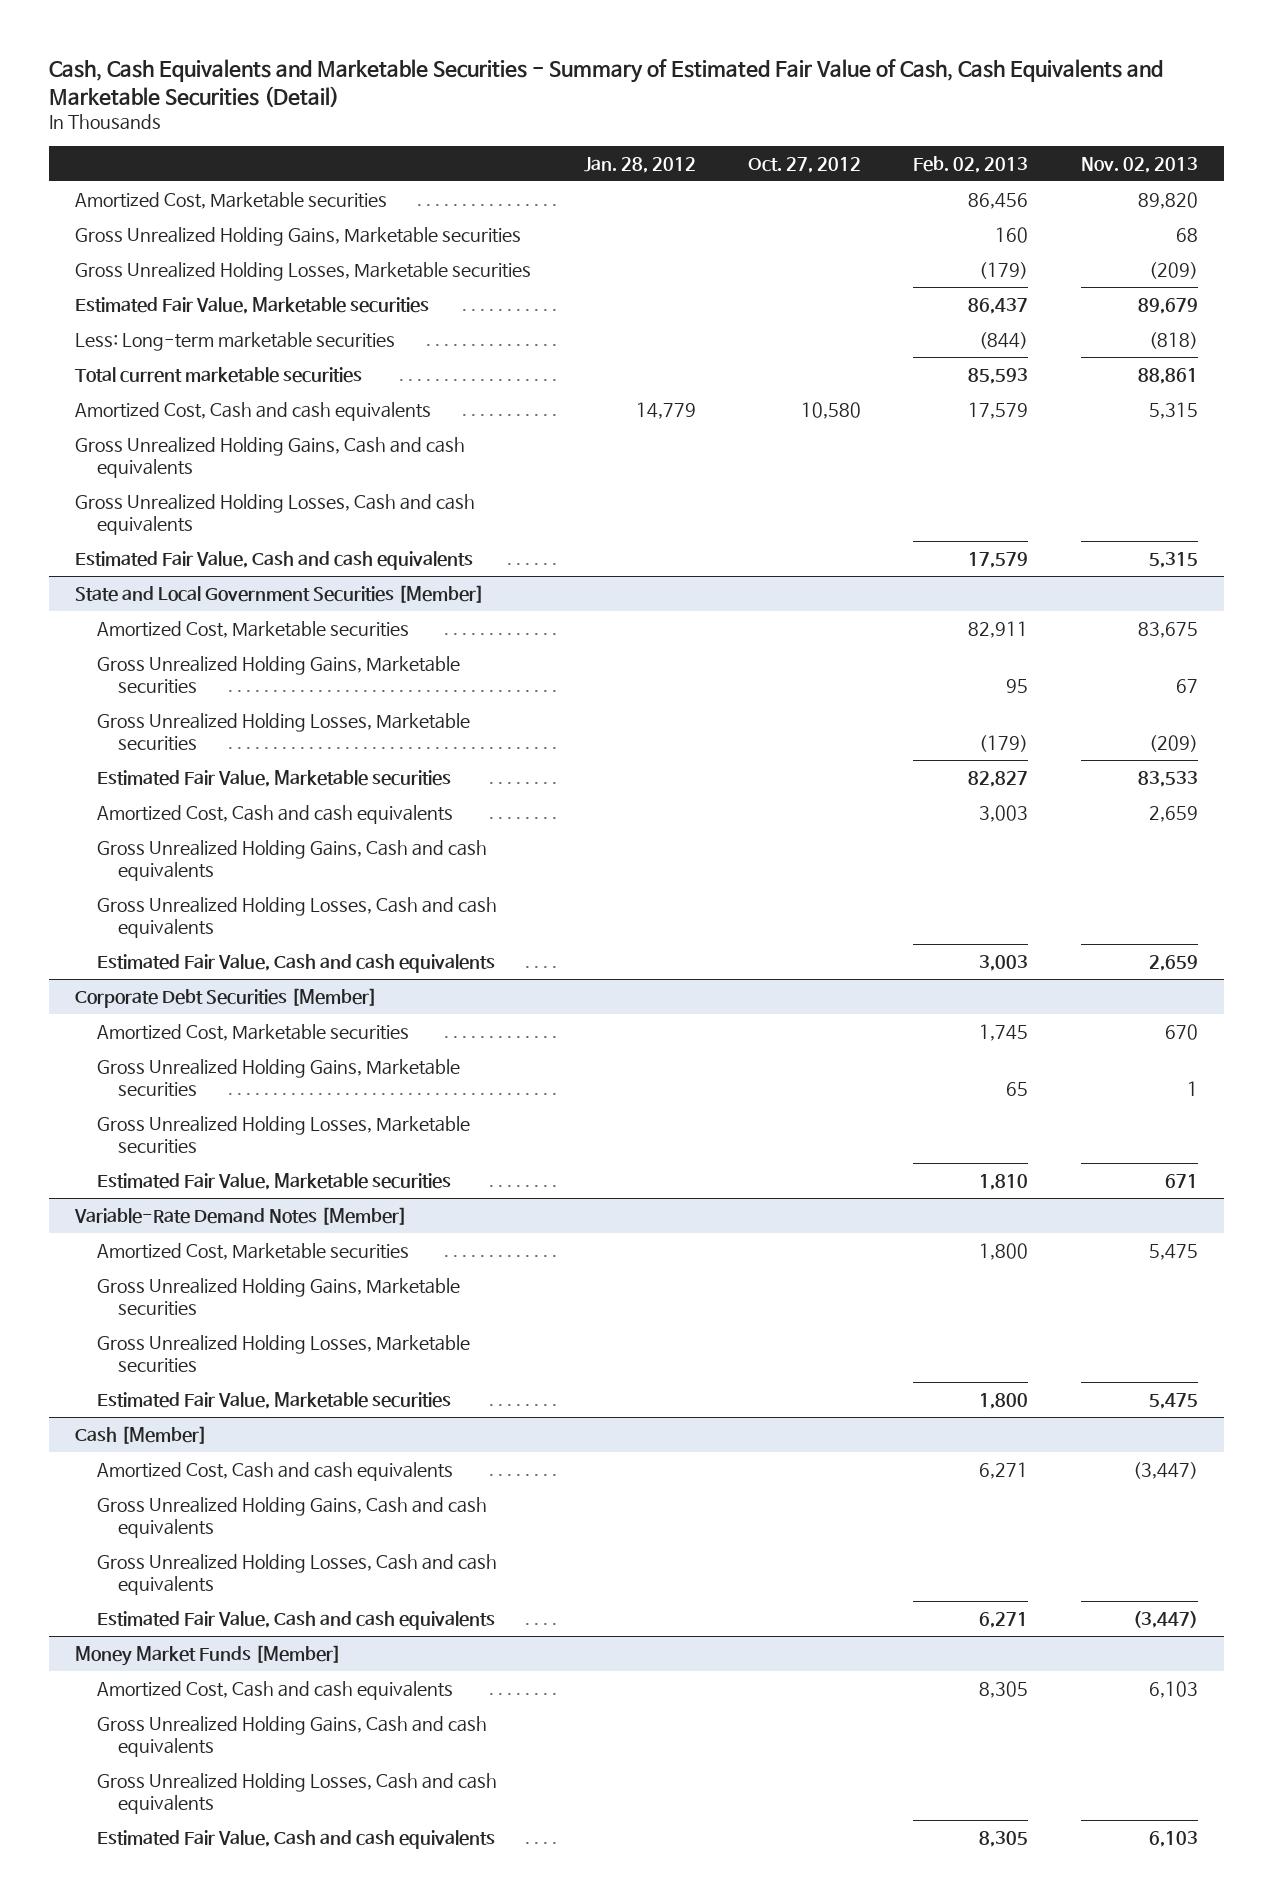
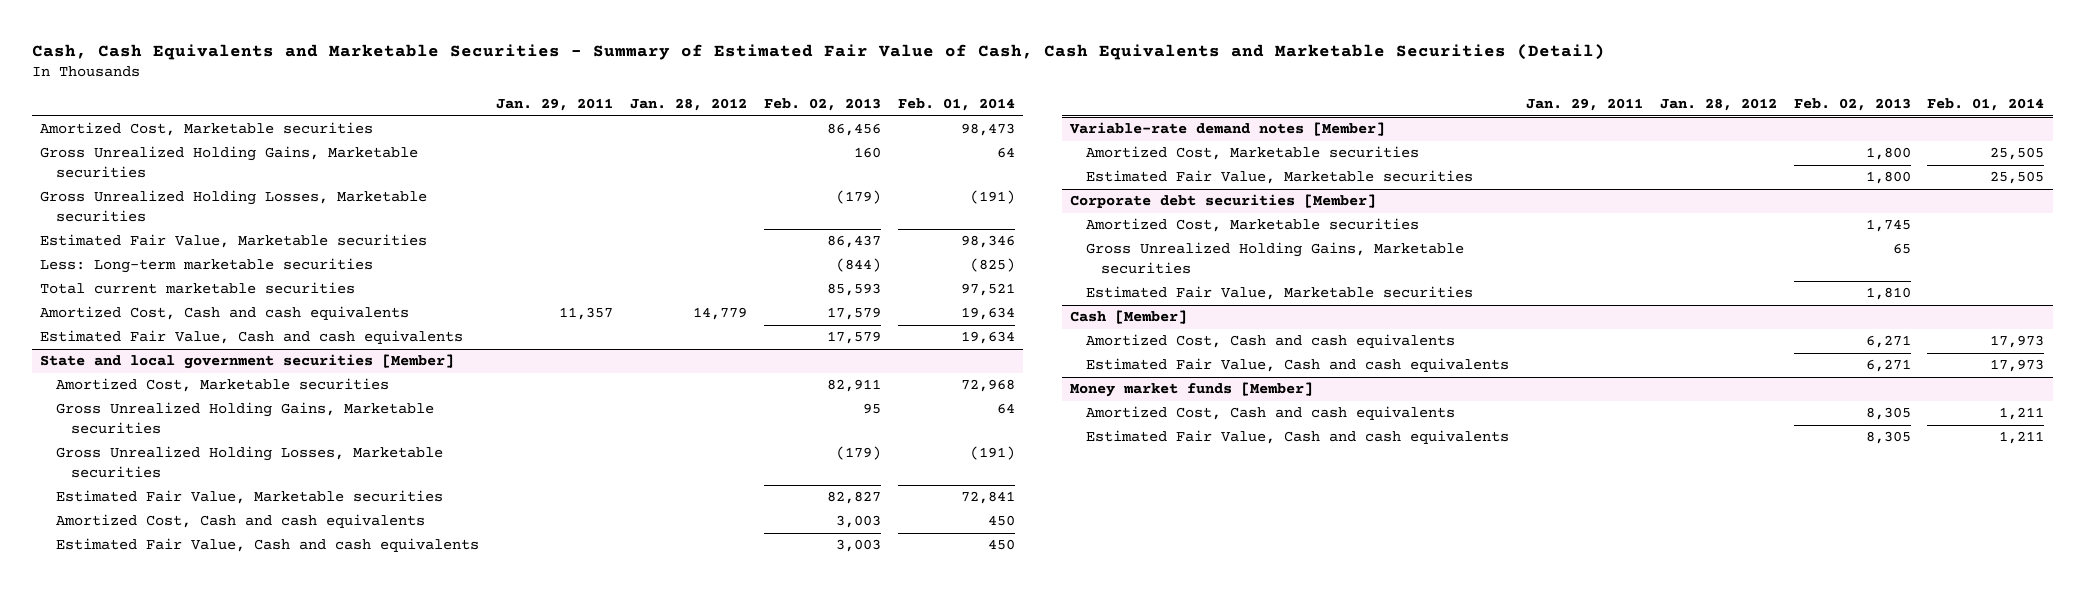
- | Jan. 28, 2012 | Oct. 27, 2012 | Feb. 02, 2013 | Nov. 02, 2013
+ | Jan. 29, 2011 | Jan. 28, 2012 | Feb. 02, 2013 | Feb. 01, 2014
- Gross Unrealized Holding Gains, Cash and cash equivalents
- Gross Unrealized Holding Losses, Cash and cash equivalents
- State and Local Government Securities [Member]
+ State and local government securities [Member]
- Gross Unrealized Holding Gains, Cash and cash equivalents
- Gross Unrealized Holding Losses, Cash and cash equivalents
- Corporate Debt Securities [Member]
+ Variable-rate demand notes [Member]
+ Amortized Cost, Marketable securities | | | 1,800 | 25,505
+ Estimated Fair Value, Marketable securities | | | 1,800 | 25,505
+ Corporate debt securities [Member]
- Gross Unrealized Holding Losses, Marketable securities
- Variable-Rate Demand Notes [Member]
- Amortized Cost, Marketable securities | | | 1,800 | 5,475
- Gross Unrealized Holding Gains, Marketable securities
- Gross Unrealized Holding Losses, Marketable securities
- Estimated Fair Value, Marketable securities | | | 1,800 | 5,475
@ Cash [Member]
- Gross Unrealized Holding Gains, Cash and cash equivalents
- Gross Unrealized Holding Losses, Cash and cash equivalents
- Money Market Funds [Member]
+ Money market funds [Member]
- Gross Unrealized Holding Gains, Cash and cash equivalents
- Gross Unrealized Holding Losses, Cash and cash equivalents

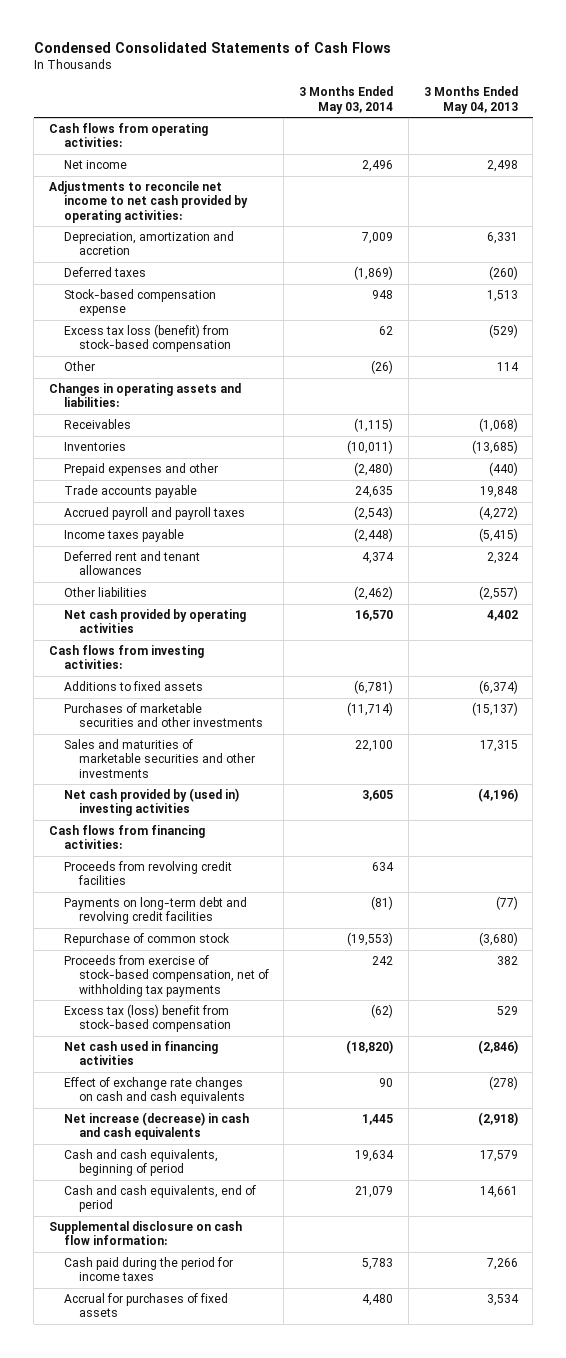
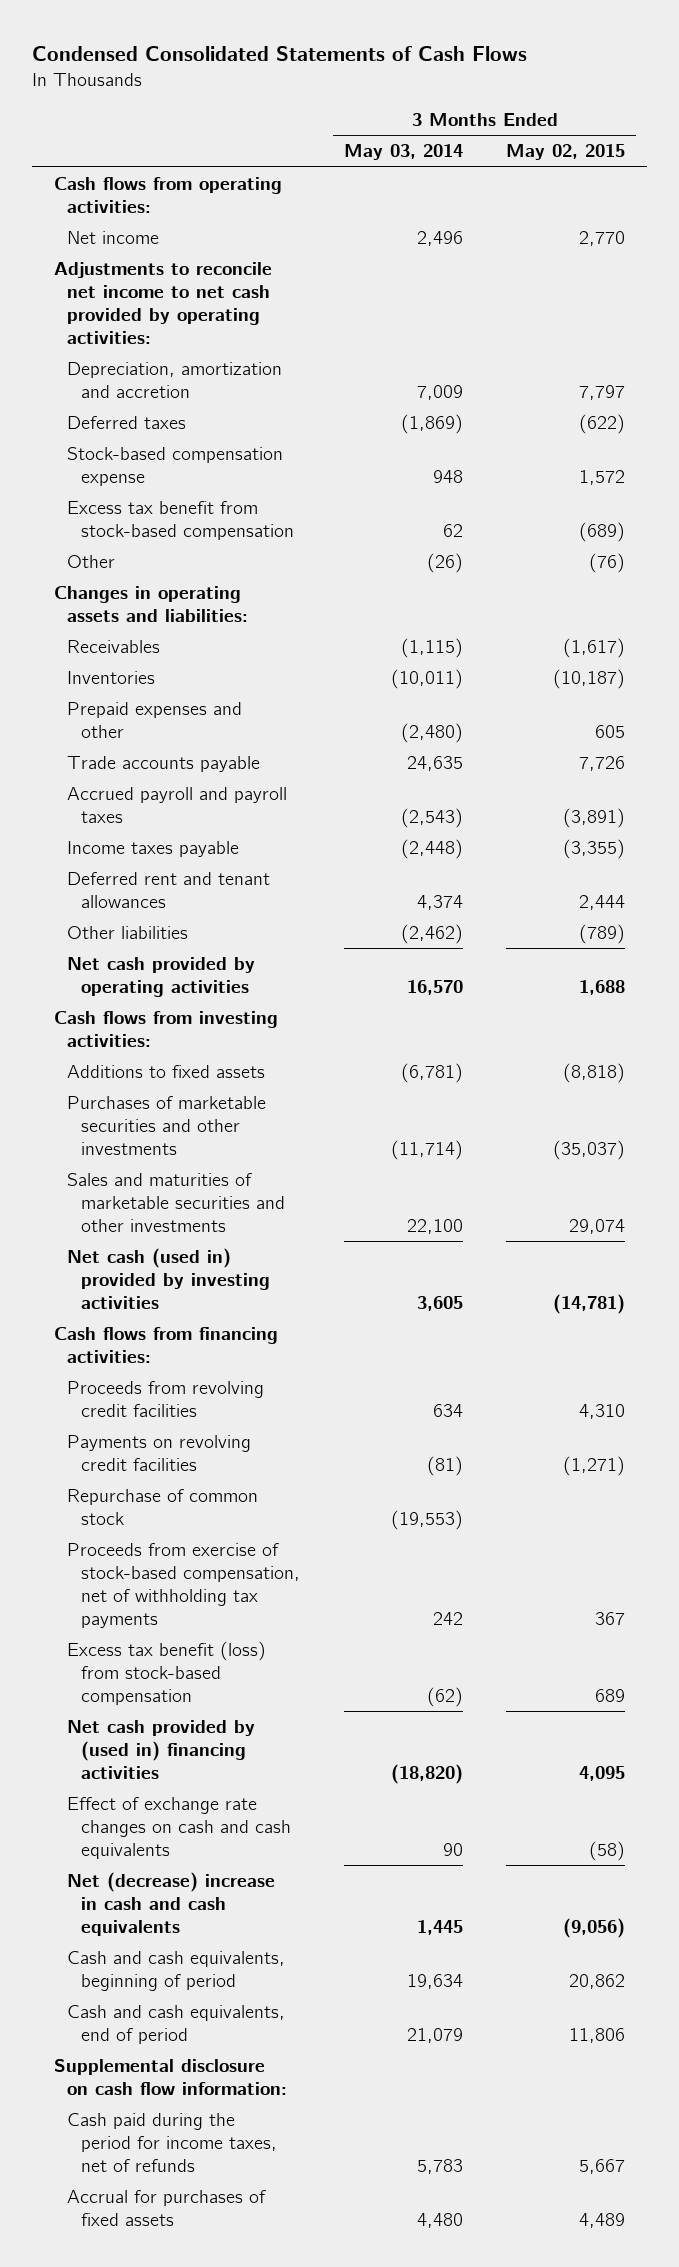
- | 3 Months Ended May 03, 2014 | 3 Months Ended May 04, 2013
+ | 3 Months Ended May 03, 2014 | 3 Months Ended May 02, 2015
- Excess tax loss (benefit) from stock-based compensation | 62 | (529)
+ Excess tax benefit from stock-based compensation | 62 | (689)
- Net cash provided by (used in) investing activities | 3,605 | (4,196)
+ Net cash (used in) provided by investing activities | 3,605 | (14,781)
- Payments on long-term debt and revolving credit facilities | (81) | (77)
+ Payments on revolving credit facilities | (81) | (1,271)
- Excess tax (loss) benefit from stock-based compensation | (62) | 529
- Net cash used in financing activities | (18,820) | (2,846)
+ Excess tax benefit (loss) from stock-based compensation | (62) | 689
+ Net cash provided by (used in) financing activities | (18,820) | 4,095
- Net increase (decrease) in cash and cash equivalents | 1,445 | (2,918)
+ Net (decrease) increase in cash and cash equivalents | 1,445 | (9,056)
- Cash paid during the period for income taxes | 5,783 | 7,266
+ Cash paid during the period for income taxes, net of refunds | 5,783 | 5,667

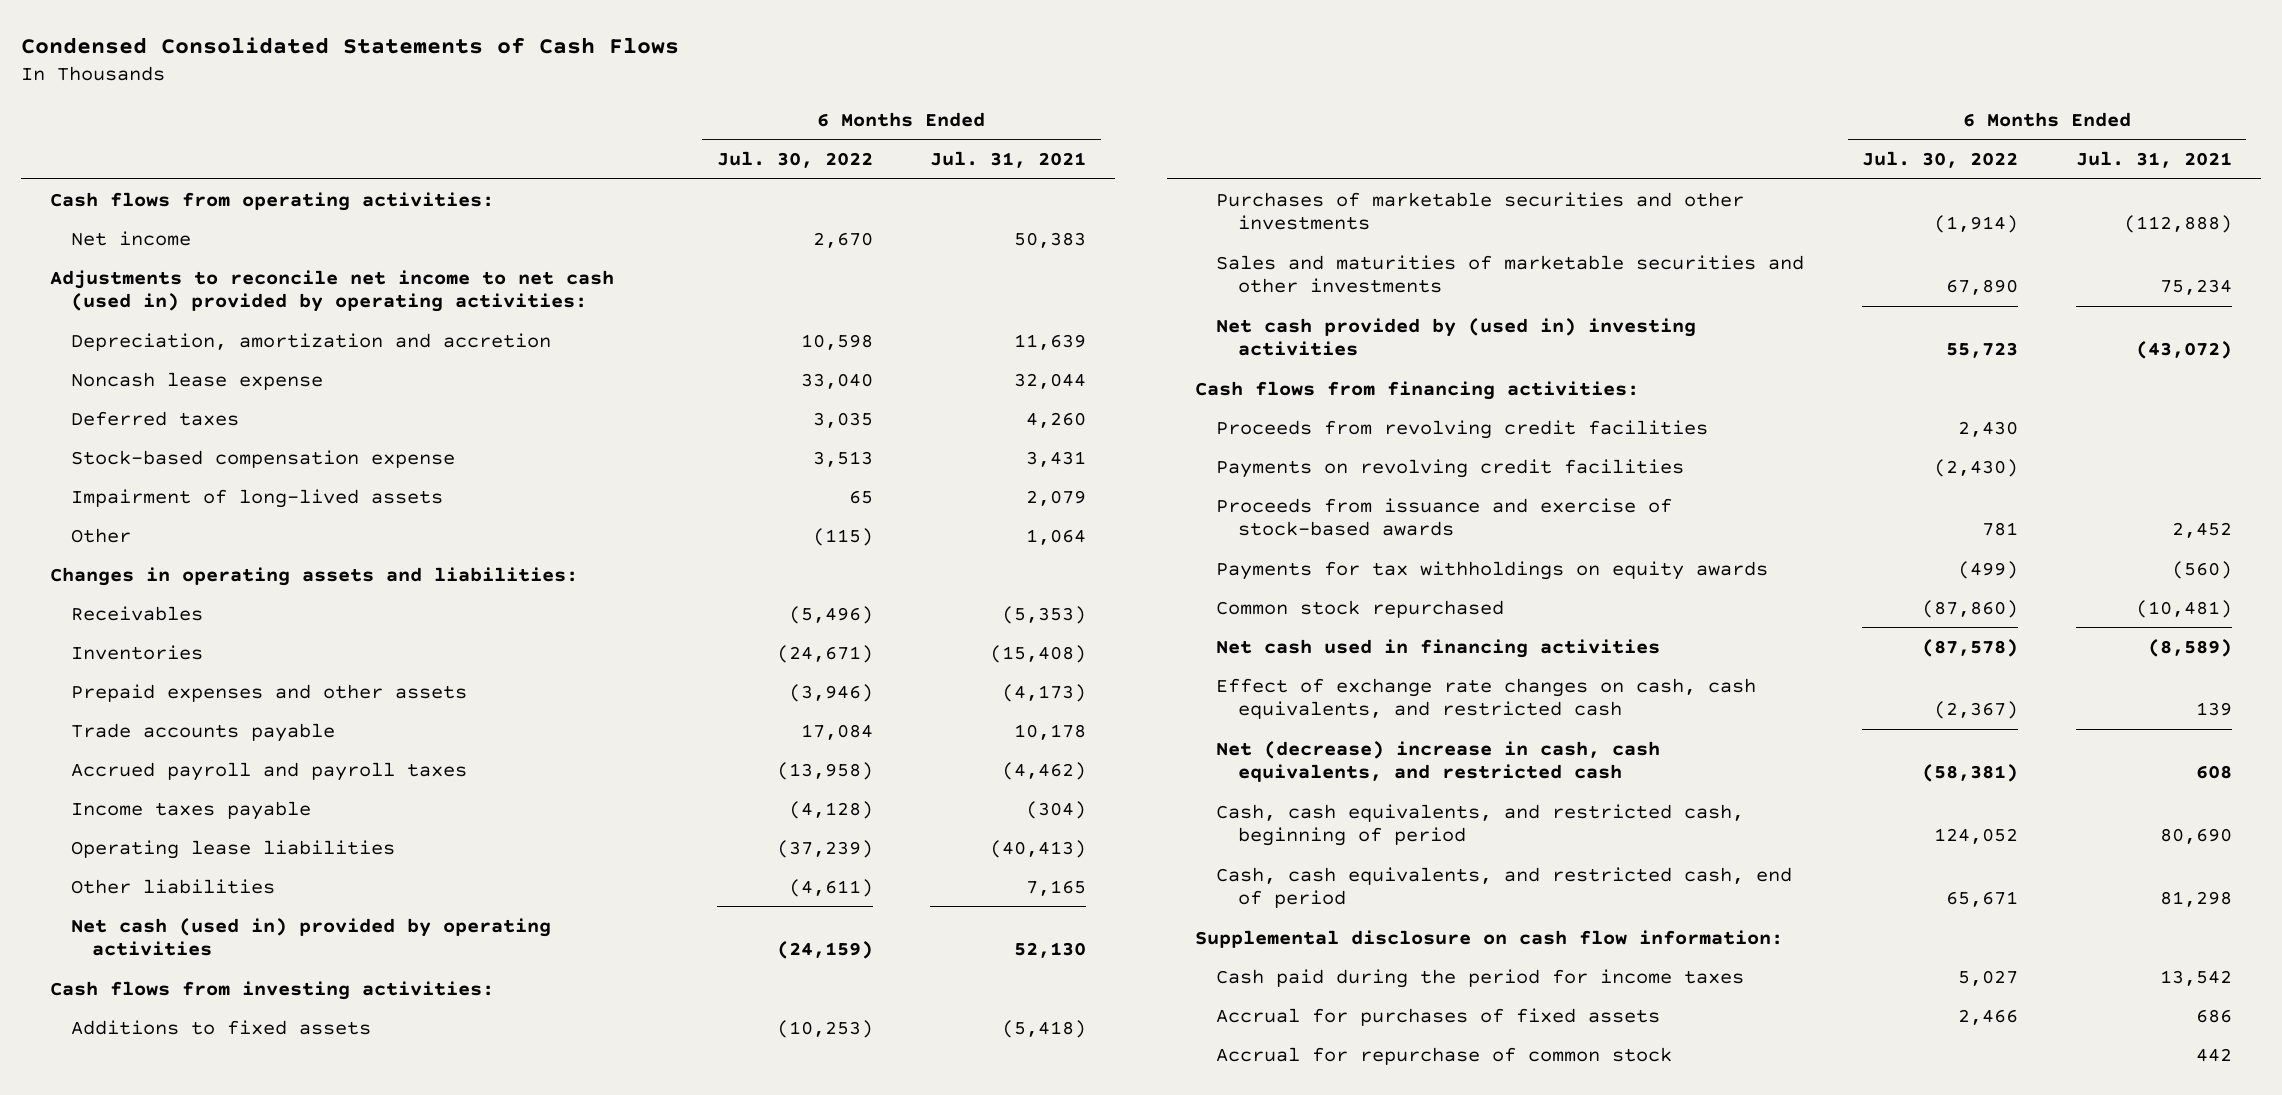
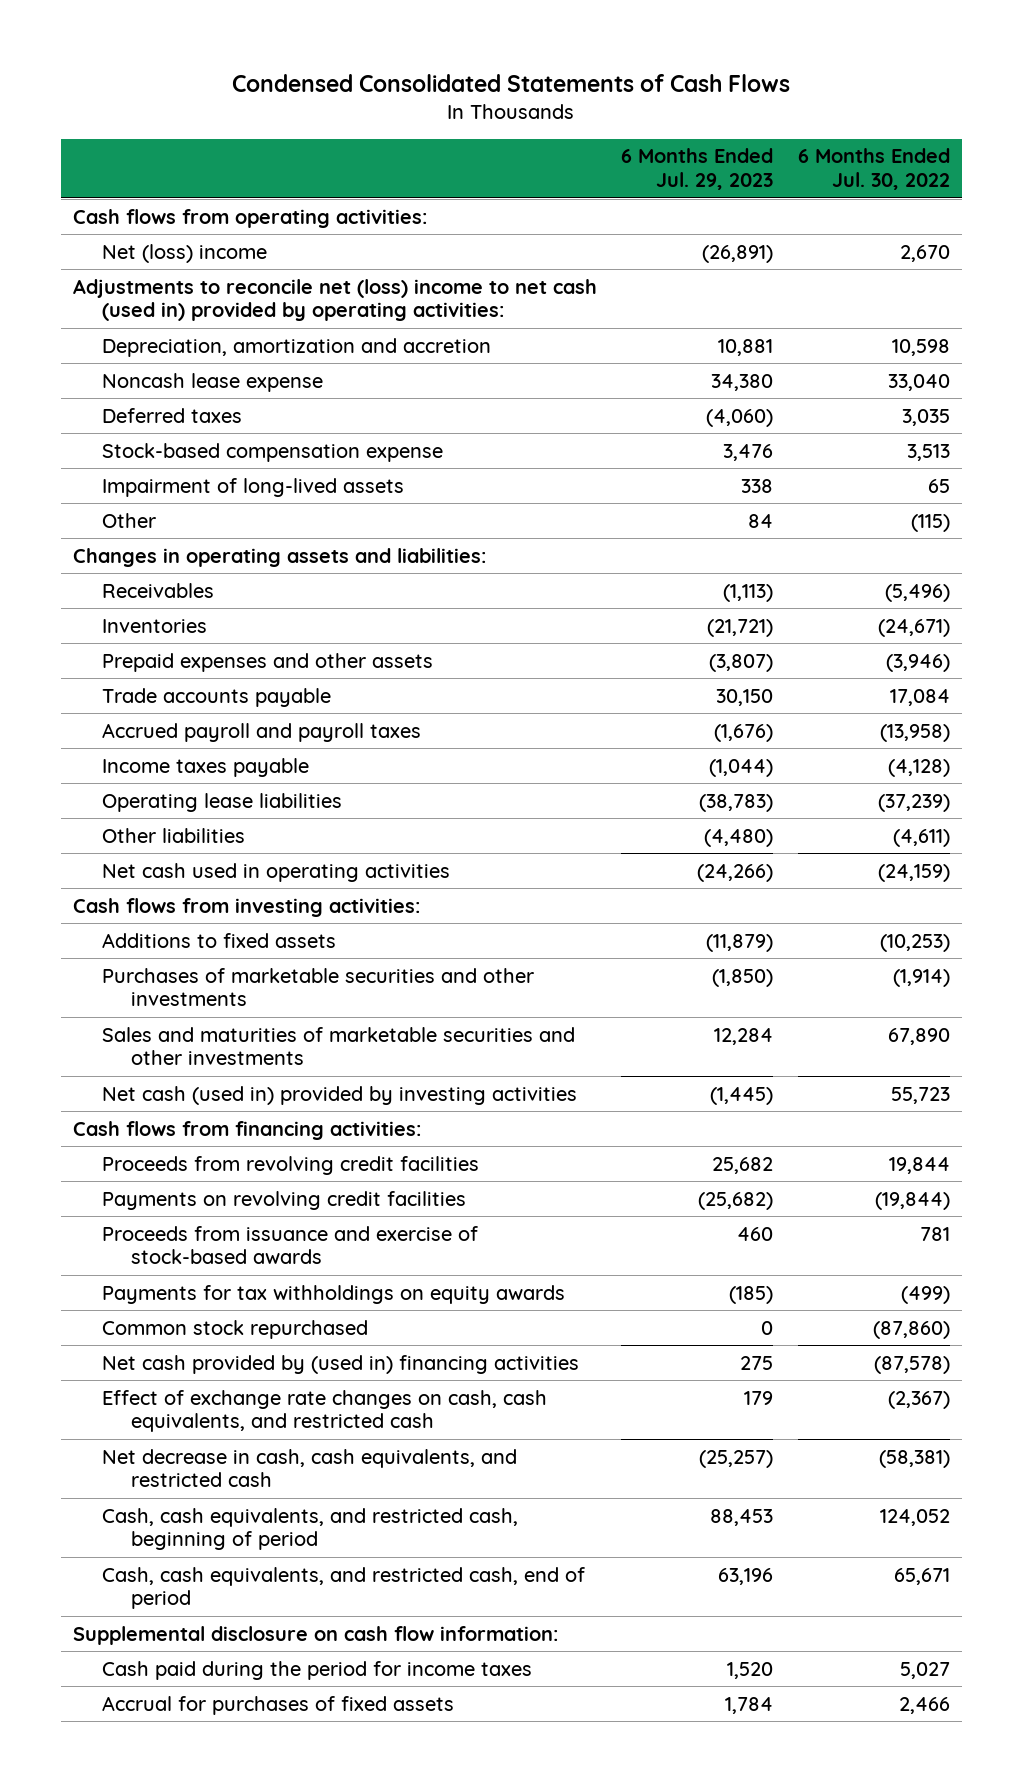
- | 6 Months Ended Jul. 30, 2022 | 6 Months Ended Jul. 31, 2021
+ | 6 Months Ended Jul. 29, 2023 | 6 Months Ended Jul. 30, 2022
- Net income | 2,670 | 50,383
- Adjustments to reconcile net income to net cash (used in) provided by operating activities:
+ Net (loss) income | (26,891) | 2,670
+ Adjustments to reconcile net (loss) income to net cash (used in) provided by operating activities:
- Net cash (used in) provided by operating activities | (24,159) | 52,130
+ Net cash used in operating activities | (24,266) | (24,159)
- Net cash provided by (used in) investing activities | 55,723 | (43,072)
+ Net cash (used in) provided by investing activities | (1,445) | 55,723
- Proceeds from revolving credit facilities | 2,430 |
- Payments on revolving credit facilities | (2,430) |
+ Proceeds from revolving credit facilities | 25,682 | 19,844
+ Payments on revolving credit facilities | (25,682) | (19,844)
- Net cash used in financing activities | (87,578) | (8,589)
+ Net cash provided by (used in) financing activities | 275 | (87,578)
- Net (decrease) increase in cash, cash equivalents, and restricted cash | (58,381) | 608
+ Net decrease in cash, cash equivalents, and restricted cash | (25,257) | (58,381)
- Accrual for repurchase of common stock | | 442

